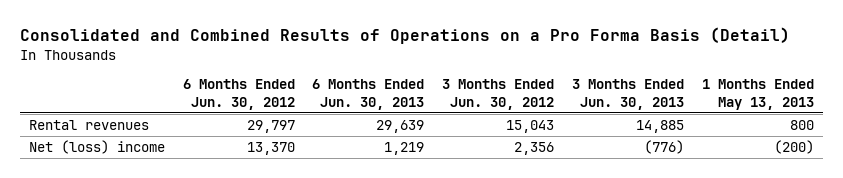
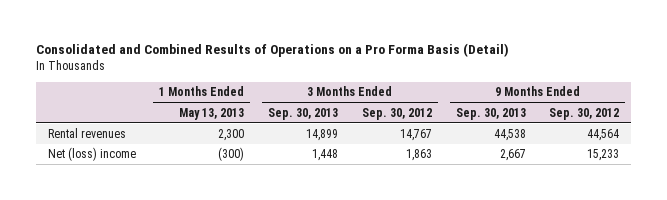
- | 6 Months Ended Jun. 30, 2012 | 6 Months Ended Jun. 30, 2013 | 3 Months Ended Jun. 30, 2012 | 3 Months Ended Jun. 30, 2013 | 1 Months Ended May 13, 2013
+ | 1 Months Ended May 13, 2013 | 3 Months Ended Sep. 30, 2013 | 3 Months Ended Sep. 30, 2012 | 9 Months Ended Sep. 30, 2013 | 9 Months Ended Sep. 30, 2012
- Rental revenues | 29,797 | 29,639 | 15,043 | 14,885 | 800
- Net (loss) income | 13,370 | 1,219 | 2,356 | (776) | (200)
+ Rental revenues | 2,300 | 14,899 | 14,767 | 44,538 | 44,564
+ Net (loss) income | (300) | 1,448 | 1,863 | 2,667 | 15,233

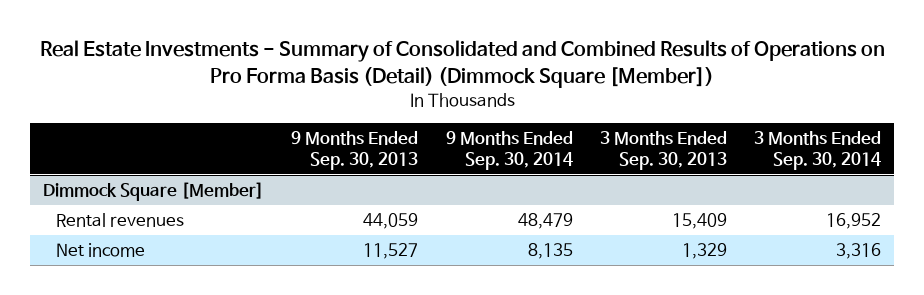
- Consolidated and Combined Results of Operations on a Pro Forma Basis (Detail)
+ Real Estate Investments - Summary of Consolidated and Combined Results of Operations on Pro Forma Basis (Detail) (Dimmock Square [Member])
- | 1 Months Ended May 13, 2013 | 3 Months Ended Sep. 30, 2013 | 3 Months Ended Sep. 30, 2012 | 9 Months Ended Sep. 30, 2013 | 9 Months Ended Sep. 30, 2012
+ | 9 Months Ended Sep. 30, 2013 | 9 Months Ended Sep. 30, 2014 | 3 Months Ended Sep. 30, 2013 | 3 Months Ended Sep. 30, 2014
- Rental revenues | 2,300 | 14,899 | 14,767 | 44,538 | 44,564
- Net (loss) income | (300) | 1,448 | 1,863 | 2,667 | 15,233
+ Dimmock Square [Member]
+ Rental revenues | 44,059 | 48,479 | 15,409 | 16,952
+ Net income | 11,527 | 8,135 | 1,329 | 3,316

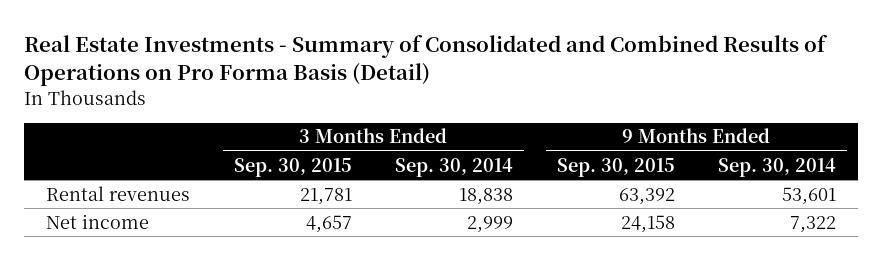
- Real Estate Investments - Summary of Consolidated and Combined Results of Operations on Pro Forma Basis (Detail) (Dimmock Square [Member])
+ Real Estate Investments - Summary of Consolidated and Combined Results of Operations on Pro Forma Basis (Detail)
- | 9 Months Ended Sep. 30, 2013 | 9 Months Ended Sep. 30, 2014 | 3 Months Ended Sep. 30, 2013 | 3 Months Ended Sep. 30, 2014
+ | 3 Months Ended Sep. 30, 2015 | 3 Months Ended Sep. 30, 2014 | 9 Months Ended Sep. 30, 2015 | 9 Months Ended Sep. 30, 2014
- Dimmock Square [Member]
- Rental revenues | 44,059 | 48,479 | 15,409 | 16,952
- Net income | 11,527 | 8,135 | 1,329 | 3,316
+ Rental revenues | 21,781 | 18,838 | 63,392 | 53,601
+ Net income | 4,657 | 2,999 | 24,158 | 7,322

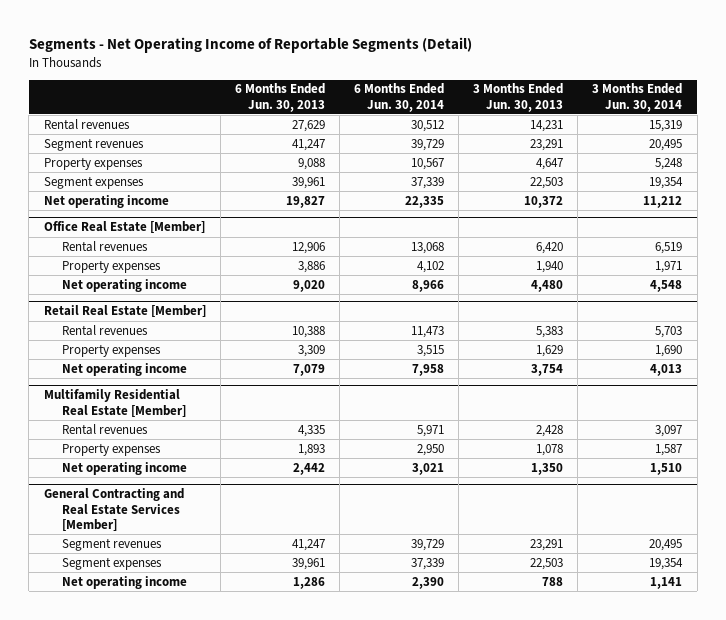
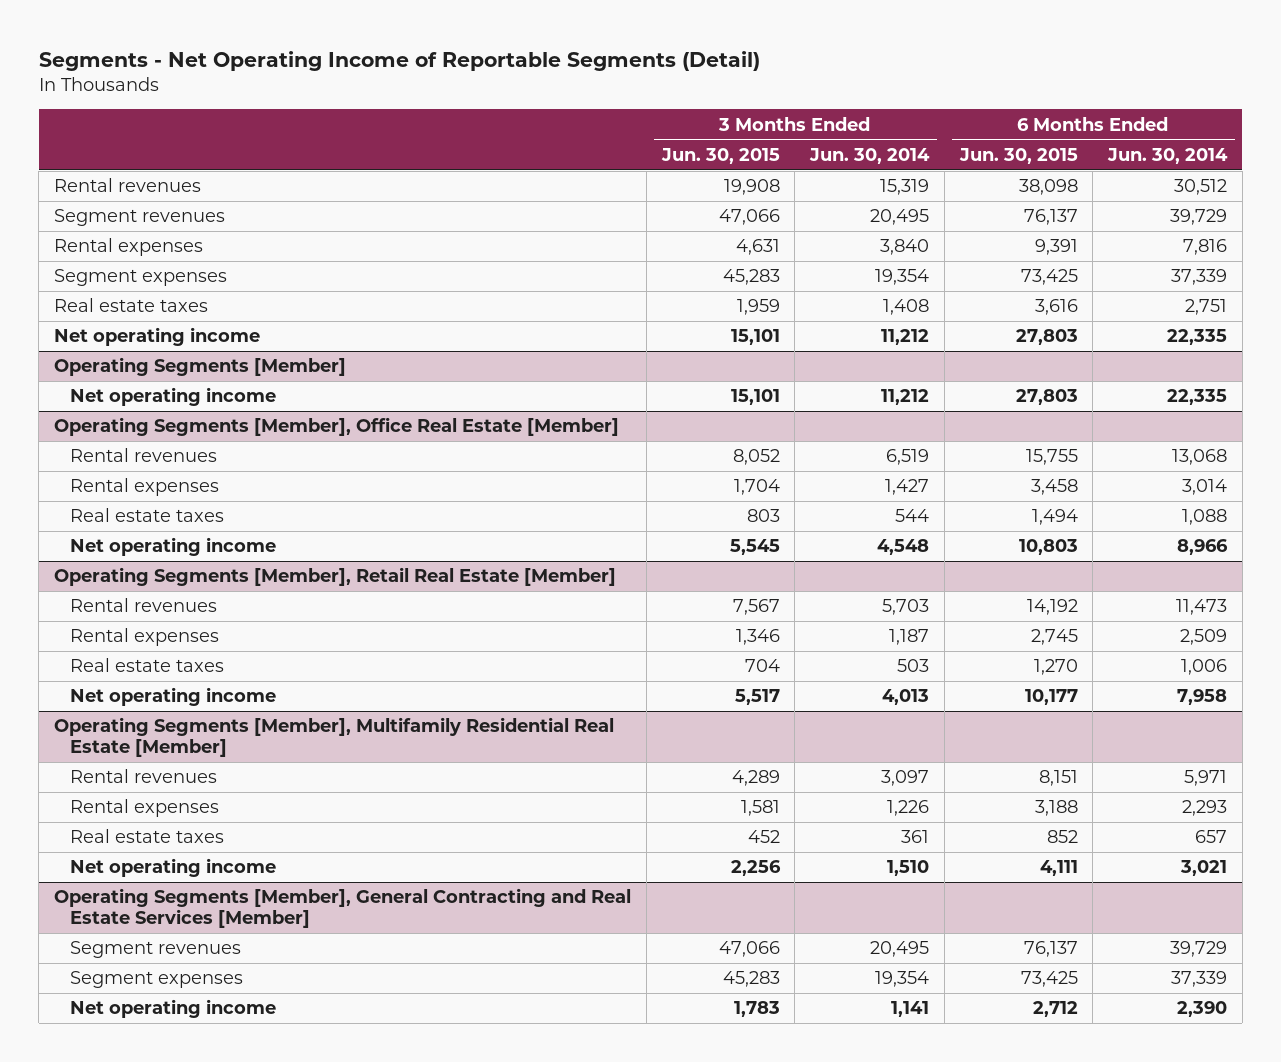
- | 6 Months Ended Jun. 30, 2013 | 6 Months Ended Jun. 30, 2014 | 3 Months Ended Jun. 30, 2013 | 3 Months Ended Jun. 30, 2014
+ | 3 Months Ended Jun. 30, 2015 | 3 Months Ended Jun. 30, 2014 | 6 Months Ended Jun. 30, 2015 | 6 Months Ended Jun. 30, 2014
- Property expenses | 9,088 | 10,567 | 4,647 | 5,248
+ Rental expenses | 4,631 | 3,840 | 9,391 | 7,816
+ Real estate taxes | 1,959 | 1,408 | 3,616 | 2,751
- Office Real Estate [Member]
+ Operating Segments [Member]
+ Net operating income | 15,101 | 11,212 | 27,803 | 22,335
+ Operating Segments [Member], Office Real Estate [Member]
- Property expenses | 3,886 | 4,102 | 1,940 | 1,971
+ Rental expenses | 1,704 | 1,427 | 3,458 | 3,014
+ Real estate taxes | 803 | 544 | 1,494 | 1,088
- Retail Real Estate [Member]
+ Operating Segments [Member], Retail Real Estate [Member]
- Property expenses | 3,309 | 3,515 | 1,629 | 1,690
+ Rental expenses | 1,346 | 1,187 | 2,745 | 2,509
+ Real estate taxes | 704 | 503 | 1,270 | 1,006
- Multifamily Residential Real Estate [Member]
+ Operating Segments [Member], Multifamily Residential Real Estate [Member]
- Property expenses | 1,893 | 2,950 | 1,078 | 1,587
+ Rental expenses | 1,581 | 1,226 | 3,188 | 2,293
+ Real estate taxes | 452 | 361 | 852 | 657
- General Contracting and Real Estate Services [Member]
+ Operating Segments [Member], General Contracting and Real Estate Services [Member]

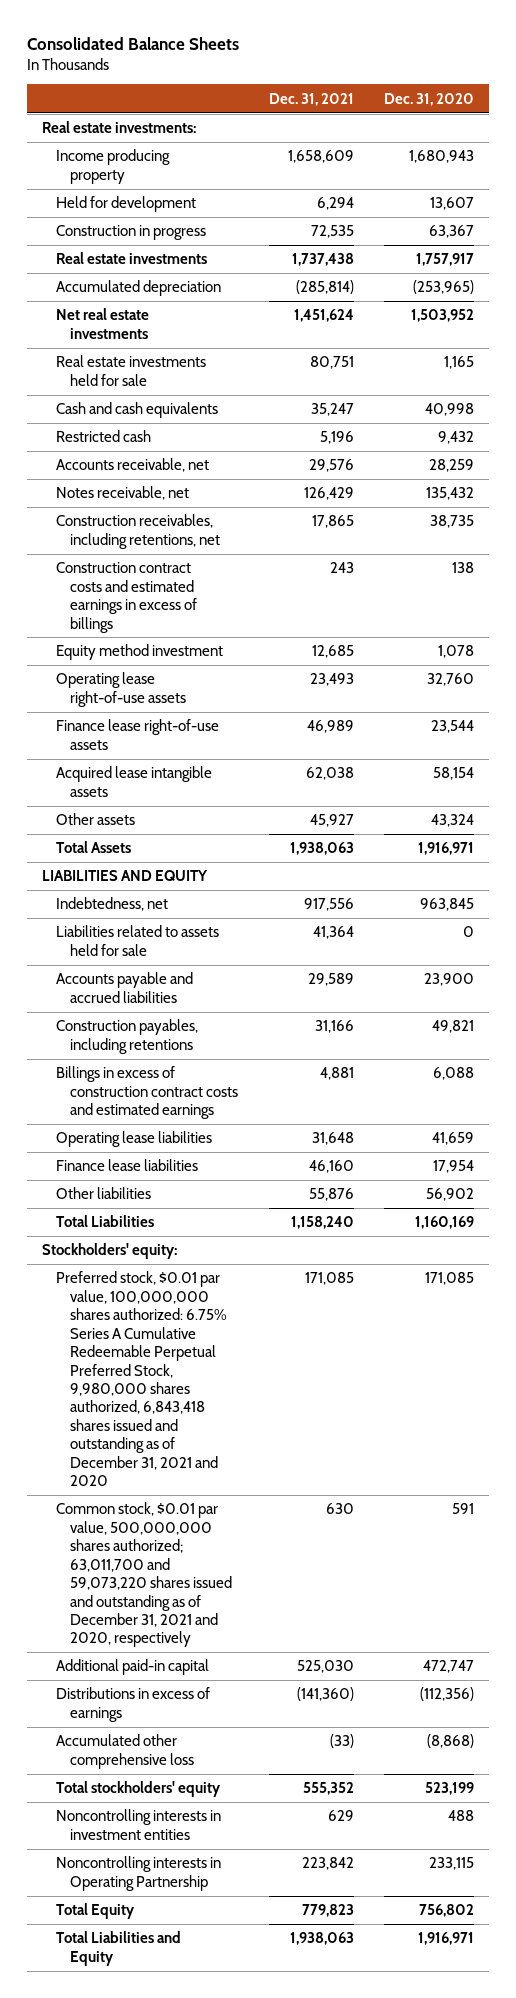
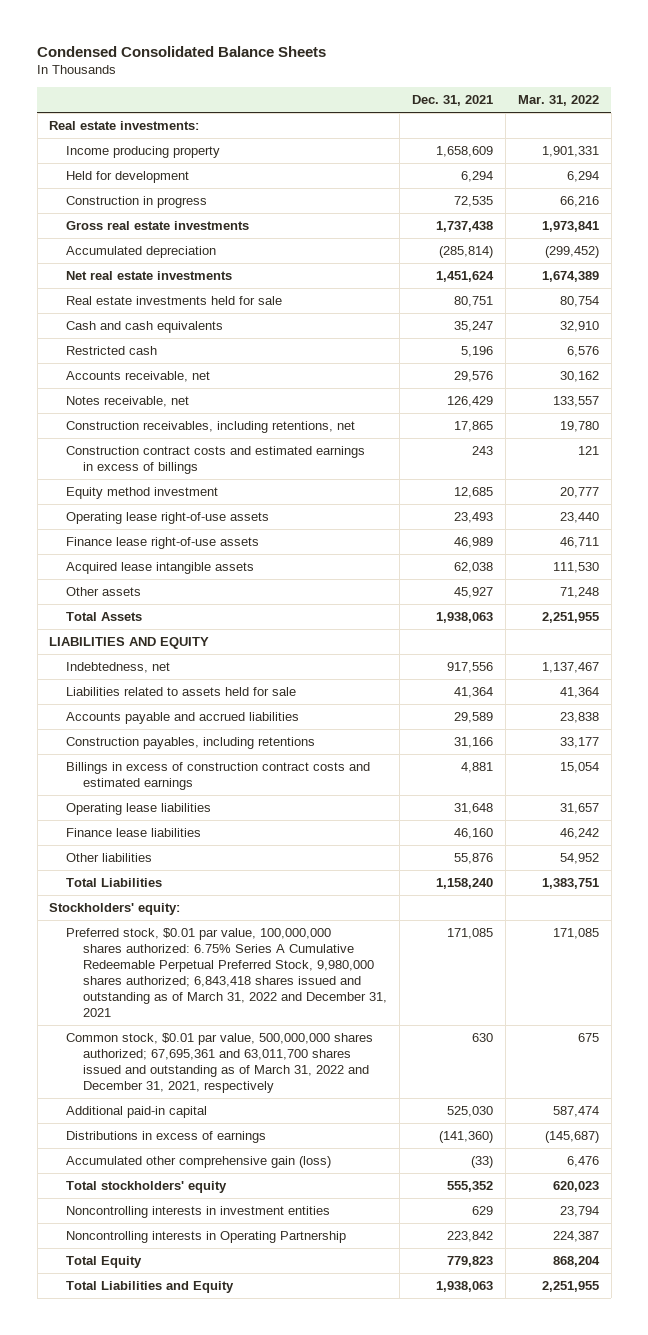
- Consolidated Balance Sheets
+ Condensed Consolidated Balance Sheets
- | Dec. 31, 2021 | Dec. 31, 2020
+ | Dec. 31, 2021 | Mar. 31, 2022
- Real estate investments | 1,737,438 | 1,757,917
+ Gross real estate investments | 1,737,438 | 1,973,841
- Preferred stock, $0.01 par value, 100,000,000 shares authorized: 6.75% Series A Cumulative Redeemable Perpetual Preferred Stock, 9,980,000 shares authorized, 6,843,418 shares issued and outstanding as of December 31, 2021 and 2020 | 171,085 | 171,085
- Common stock, $0.01 par value, 500,000,000 shares authorized; 63,011,700 and 59,073,220 shares issued and outstanding as of December 31, 2021 and 2020, respectively | 630 | 591
+ Preferred stock, $0.01 par value, 100,000,000 shares authorized: 6.75% Series A Cumulative Redeemable Perpetual Preferred Stock, 9,980,000 shares authorized; 6,843,418 shares issued and outstanding as of March 31, 2022 and December 31, 2021 | 171,085 | 171,085
+ Common stock, $0.01 par value, 500,000,000 shares authorized; 67,695,361 and 63,011,700 shares issued and outstanding as of March 31, 2022 and December 31, 2021, respectively | 630 | 675
- Accumulated other comprehensive loss | (33) | (8,868)
+ Accumulated other comprehensive gain (loss) | (33) | 6,476

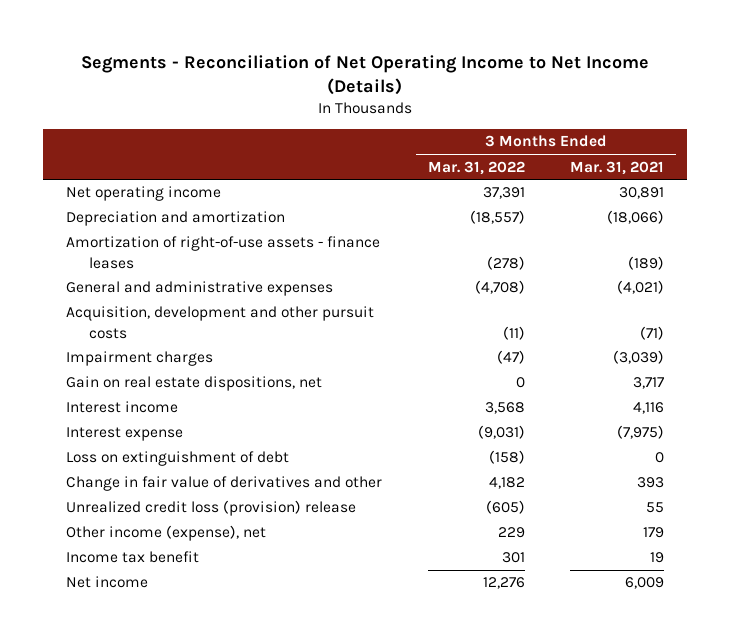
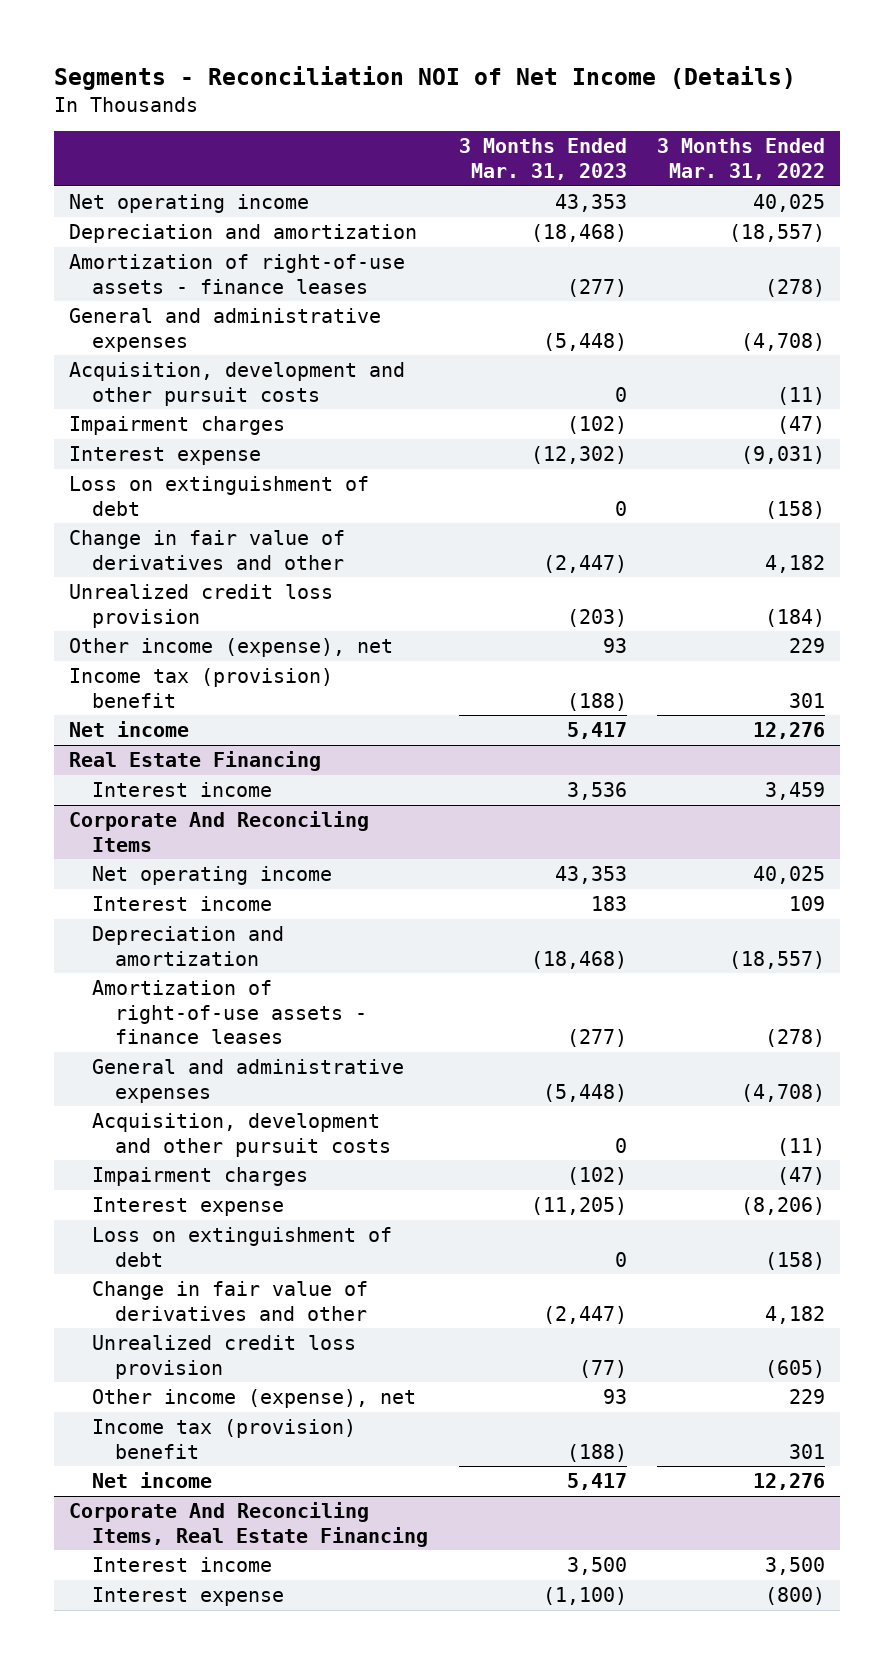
- Segments - Reconciliation of Net Operating Income to Net Income (Details)
+ Segments - Reconciliation NOI of Net Income (Details)
- | 3 Months Ended Mar. 31, 2022 | 3 Months Ended Mar. 31, 2021
+ | 3 Months Ended Mar. 31, 2023 | 3 Months Ended Mar. 31, 2022
- Net operating income | 37,391 | 30,891
+ Net operating income | 43,353 | 40,025
- Gain on real estate dispositions, net | 0 | 3,717
- Interest income | 3,568 | 4,116
- Unrealized credit loss (provision) release | (605) | 55
+ Unrealized credit loss provision | (203) | (184)
- Income tax benefit | 301 | 19
+ Income tax (provision) benefit | (188) | 301
+ Real Estate Financing
+ Interest income | 3,536 | 3,459
+ Corporate And Reconciling Items
+ Net operating income | 43,353 | 40,025
+ Interest income | 183 | 109
+ Depreciation and amortization | (18,468) | (18,557)
+ Amortization of right-of-use assets - finance leases | (277) | (278)
+ General and administrative expenses | (5,448) | (4,708)
+ Acquisition, development and other pursuit costs | 0 | (11)
+ Impairment charges | (102) | (47)
+ Interest expense | (11,205) | (8,206)
+ Loss on extinguishment of debt | 0 | (158)
+ Change in fair value of derivatives and other | (2,447) | 4,182
+ Unrealized credit loss provision | (77) | (605)
+ Other income (expense), net | 93 | 229
+ Income tax (provision) benefit | (188) | 301
+ Net income | 5,417 | 12,276
+ Corporate And Reconciling Items, Real Estate Financing
+ Interest income | 3,500 | 3,500
+ Interest expense | (1,100) | (800)

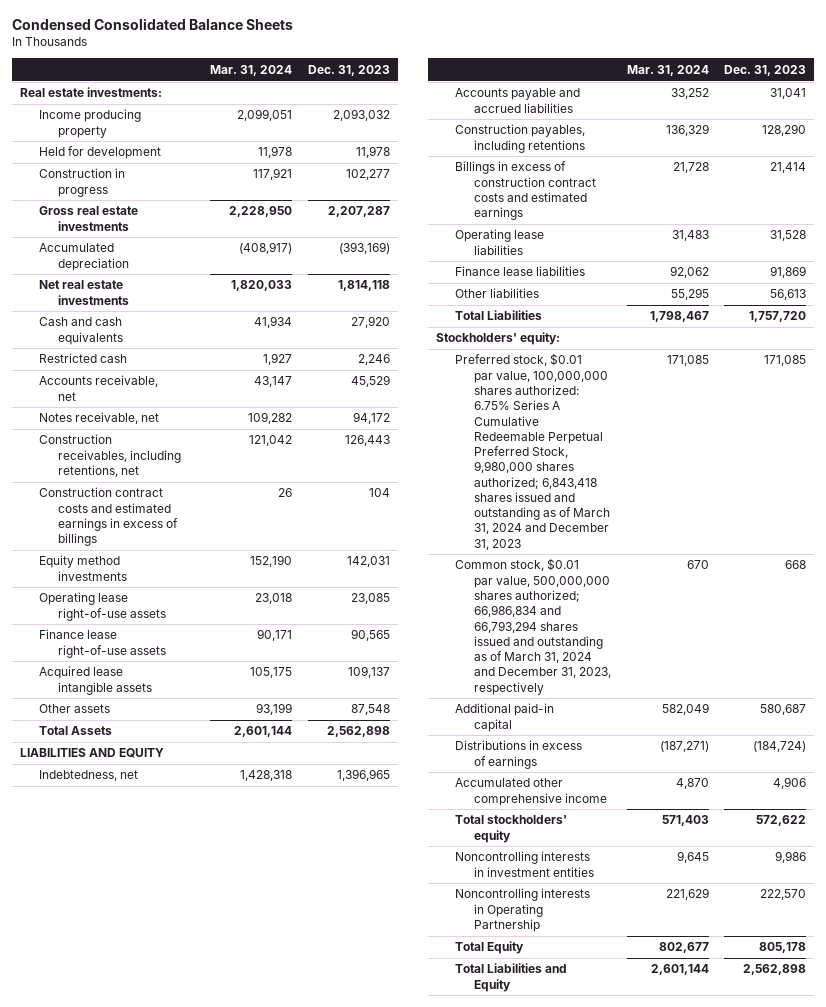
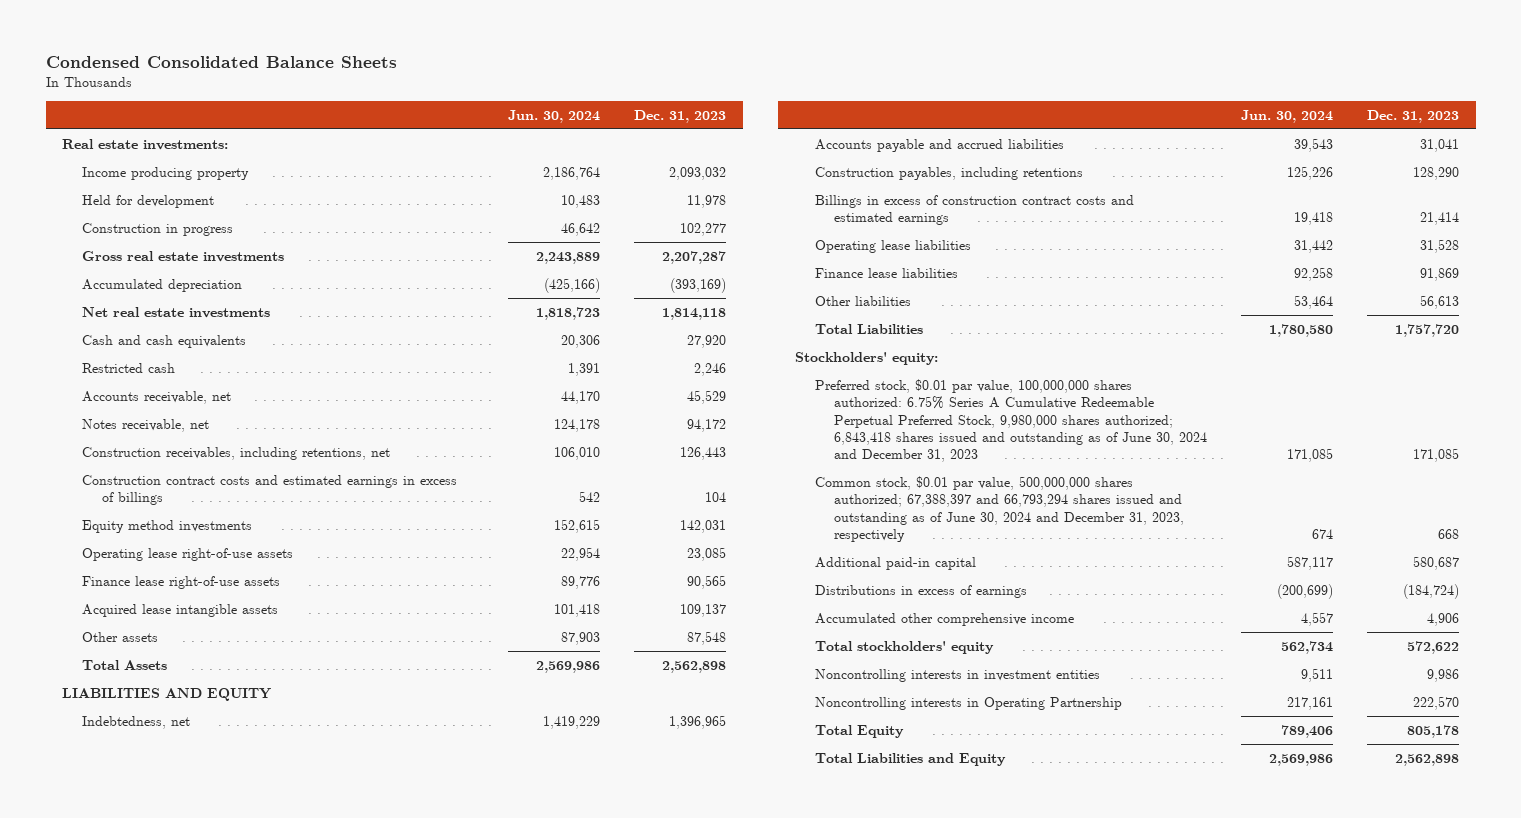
- | Mar. 31, 2024 | Dec. 31, 2023
+ | Jun. 30, 2024 | Dec. 31, 2023
- Preferred stock, $0.01 par value, 100,000,000 shares authorized: 6.75% Series A Cumulative Redeemable Perpetual Preferred Stock, 9,980,000 shares authorized; 6,843,418 shares issued and outstanding as of March 31, 2024 and December 31, 2023 | 171,085 | 171,085
- Common stock, $0.01 par value, 500,000,000 shares authorized; 66,986,834 and 66,793,294 shares issued and outstanding as of March 31, 2024 and December 31, 2023, respectively | 670 | 668
+ Preferred stock, $0.01 par value, 100,000,000 shares authorized: 6.75% Series A Cumulative Redeemable Perpetual Preferred Stock, 9,980,000 shares authorized; 6,843,418 shares issued and outstanding as of June 30, 2024 and December 31, 2023 | 171,085 | 171,085
+ Common stock, $0.01 par value, 500,000,000 shares authorized; 67,388,397 and 66,793,294 shares issued and outstanding as of June 30, 2024 and December 31, 2023, respectively | 674 | 668

